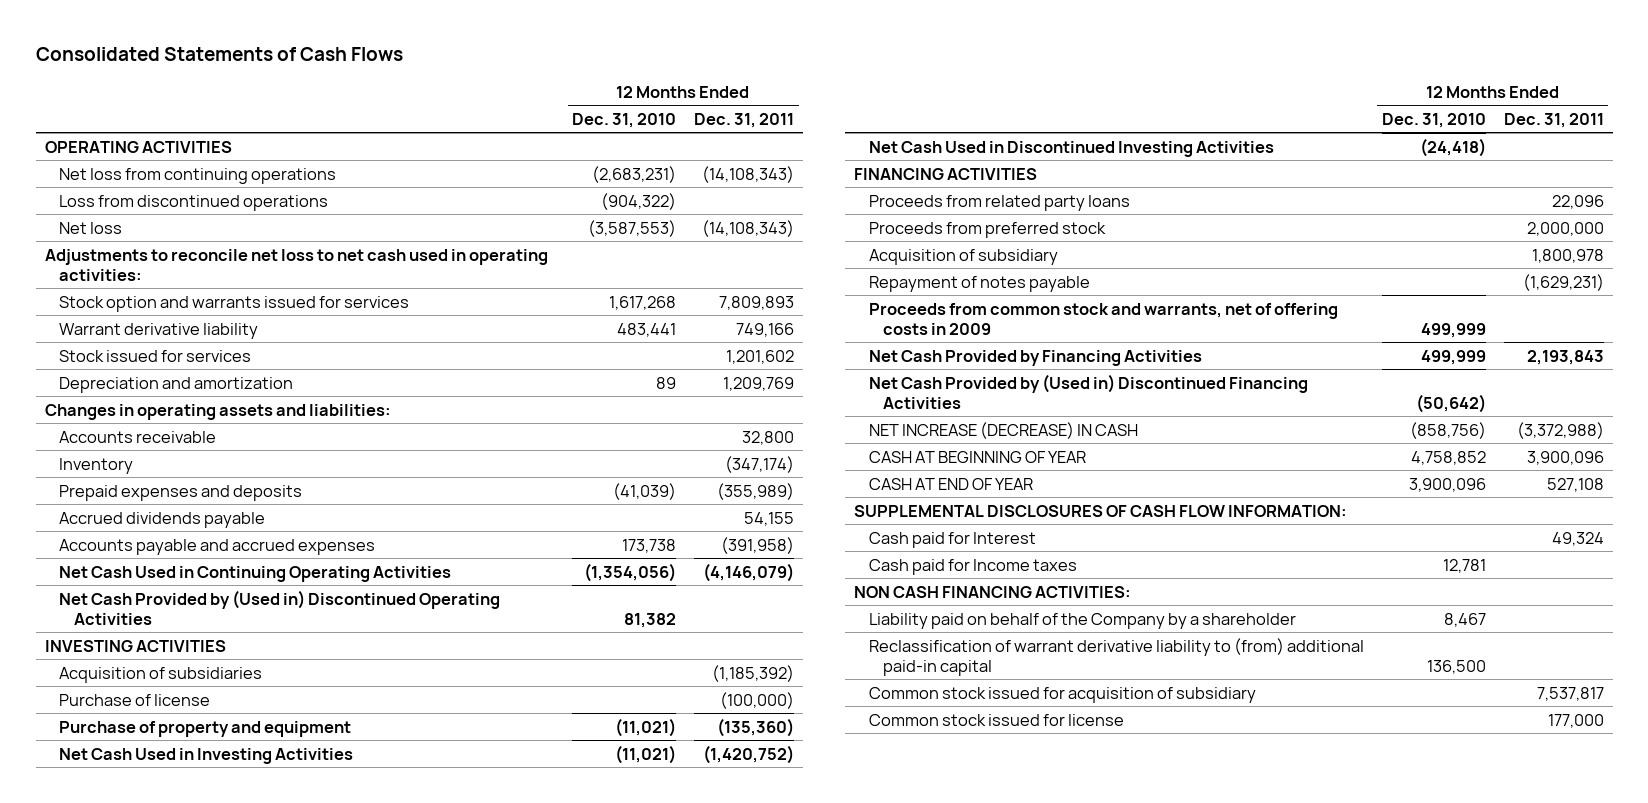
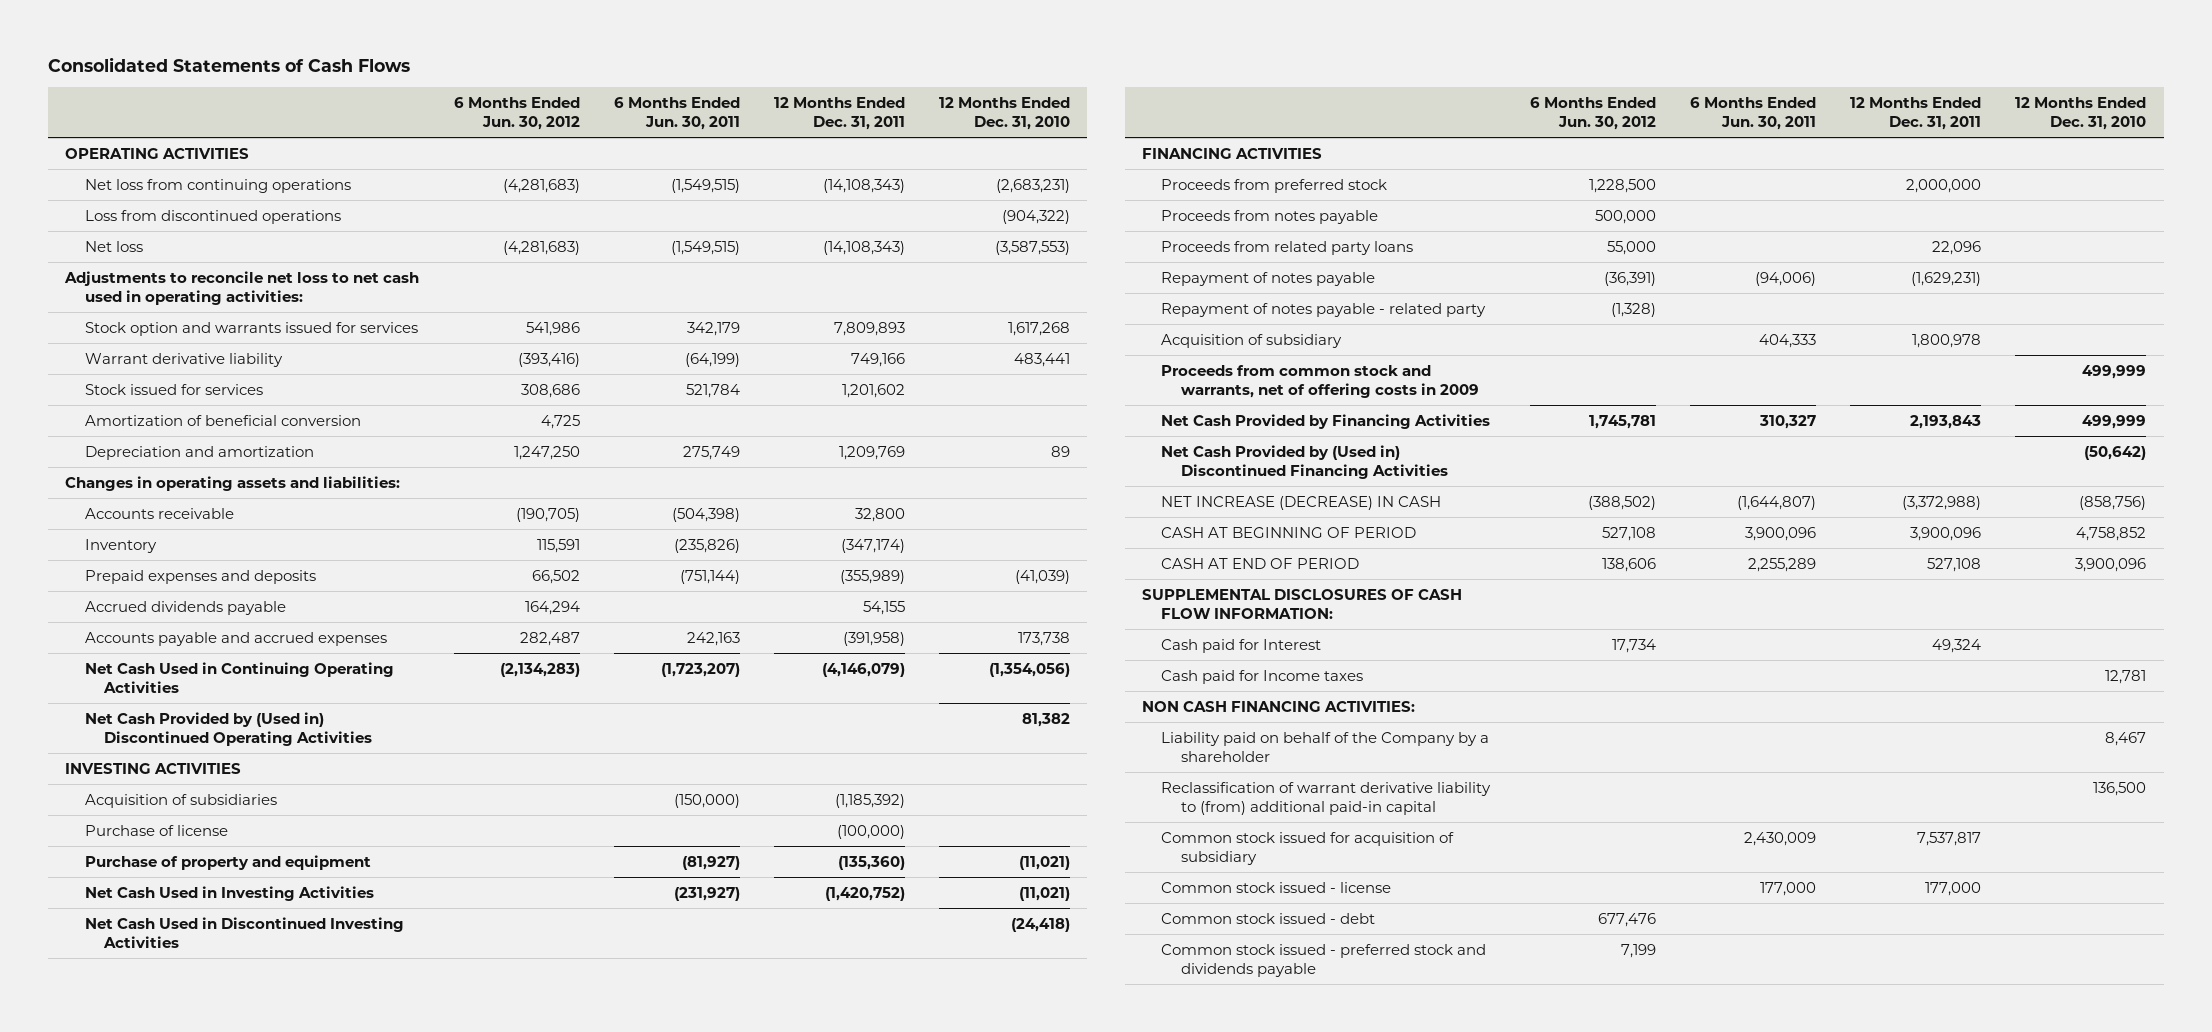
- | 12 Months Ended Dec. 31, 2010 | 12 Months Ended Dec. 31, 2011
+ | 6 Months Ended Jun. 30, 2012 | 6 Months Ended Jun. 30, 2011 | 12 Months Ended Dec. 31, 2011 | 12 Months Ended Dec. 31, 2010
+ Amortization of beneficial conversion | 4,725 | | |
+ Proceeds from notes payable | 500,000 | | |
moved down: Proceeds from related party loans | 55,000 | | 22,096 |
+ Repayment of notes payable - related party | (1,328) | | |
moved down: Acquisition of subsidiary | | 404,333 | 1,800,978 |
- CASH AT BEGINNING OF YEAR | 4,758,852 | 3,900,096
- CASH AT END OF YEAR | 3,900,096 | 527,108
+ CASH AT BEGINNING OF PERIOD | 527,108 | 3,900,096 | 3,900,096 | 4,758,852
+ CASH AT END OF PERIOD | 138,606 | 2,255,289 | 527,108 | 3,900,096
- Common stock issued for license | | 177,000
+ Common stock issued - license | | 177,000 | 177,000 |
+ Common stock issued - debt | 677,476 | | |
+ Common stock issued - preferred stock and dividends payable | 7,199 | | |

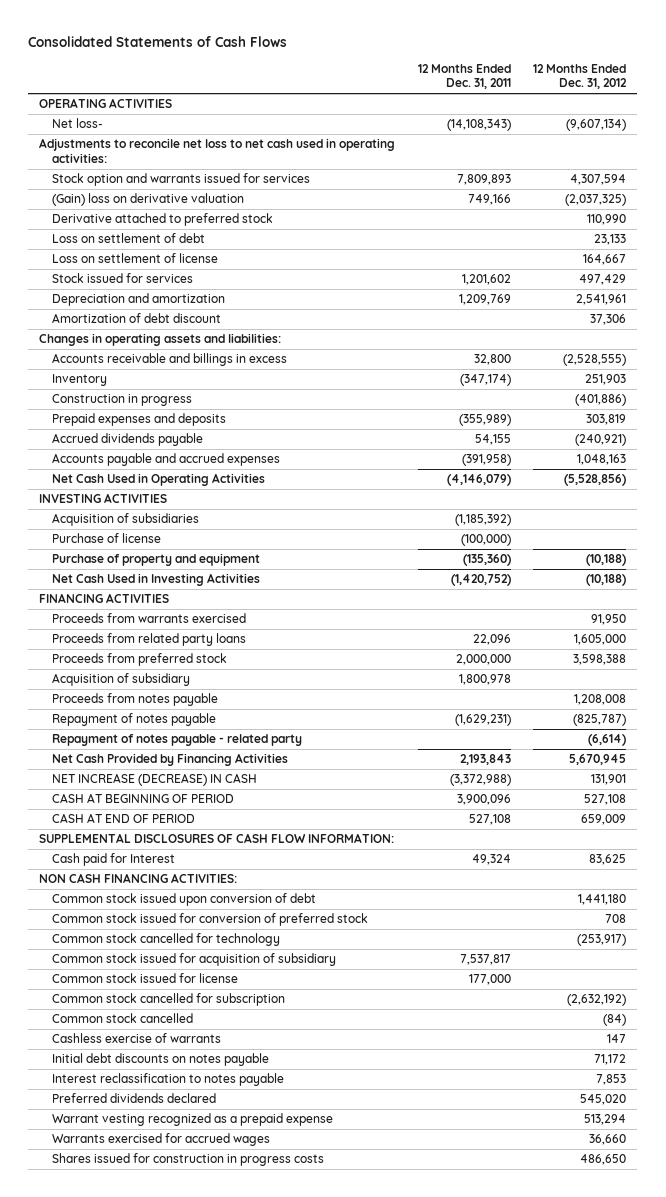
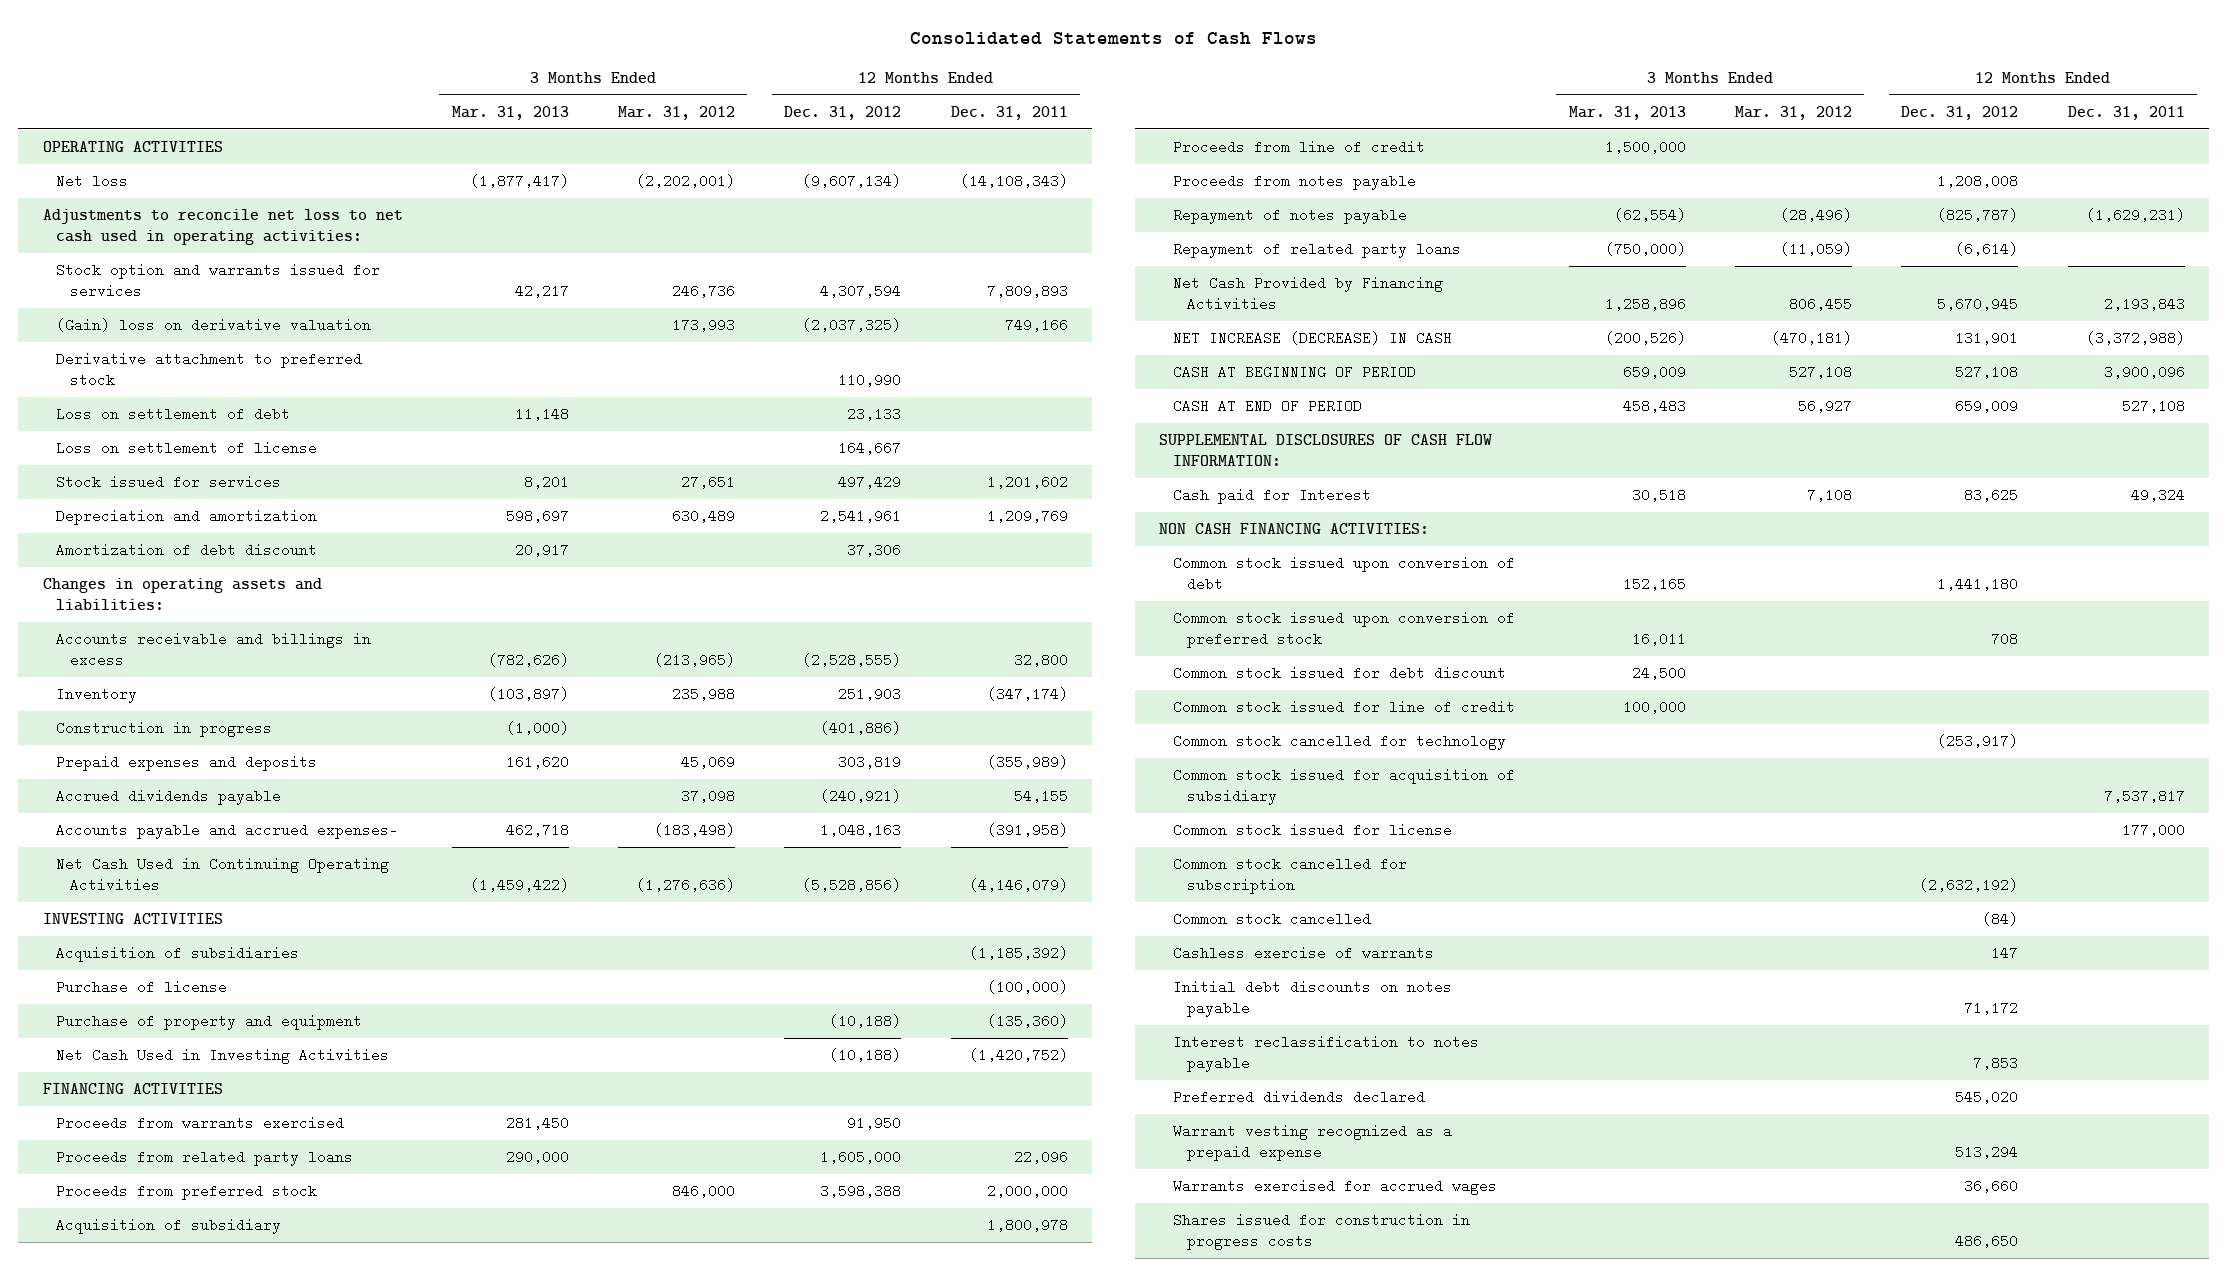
- | 12 Months Ended Dec. 31, 2011 | 12 Months Ended Dec. 31, 2012
+ | 3 Months Ended Mar. 31, 2013 | 3 Months Ended Mar. 31, 2012 | 12 Months Ended Dec. 31, 2012 | 12 Months Ended Dec. 31, 2011
- Net loss- | (14,108,343) | (9,607,134)
+ Net loss | (1,877,417) | (2,202,001) | (9,607,134) | (14,108,343)
- Derivative attached to preferred stock | | 110,990
+ Derivative attachment to preferred stock | | | 110,990 |
- Accounts payable and accrued expenses | (391,958) | 1,048,163
- Net Cash Used in Operating Activities | (4,146,079) | (5,528,856)
+ Accounts payable and accrued expenses- | 462,718 | (183,498) | 1,048,163 | (391,958)
+ Net Cash Used in Continuing Operating Activities | (1,459,422) | (1,276,636) | (5,528,856) | (4,146,079)
+ Proceeds from line of credit | 1,500,000 | | |
- Repayment of notes payable - related party | | (6,614)
+ Repayment of related party loans | (750,000) | (11,059) | (6,614) |
- Common stock issued for conversion of preferred stock | | 708
+ Common stock issued upon conversion of preferred stock | 16,011 | | 708 |
+ Common stock issued for debt discount | 24,500 | | |
+ Common stock issued for line of credit | 100,000 | | |

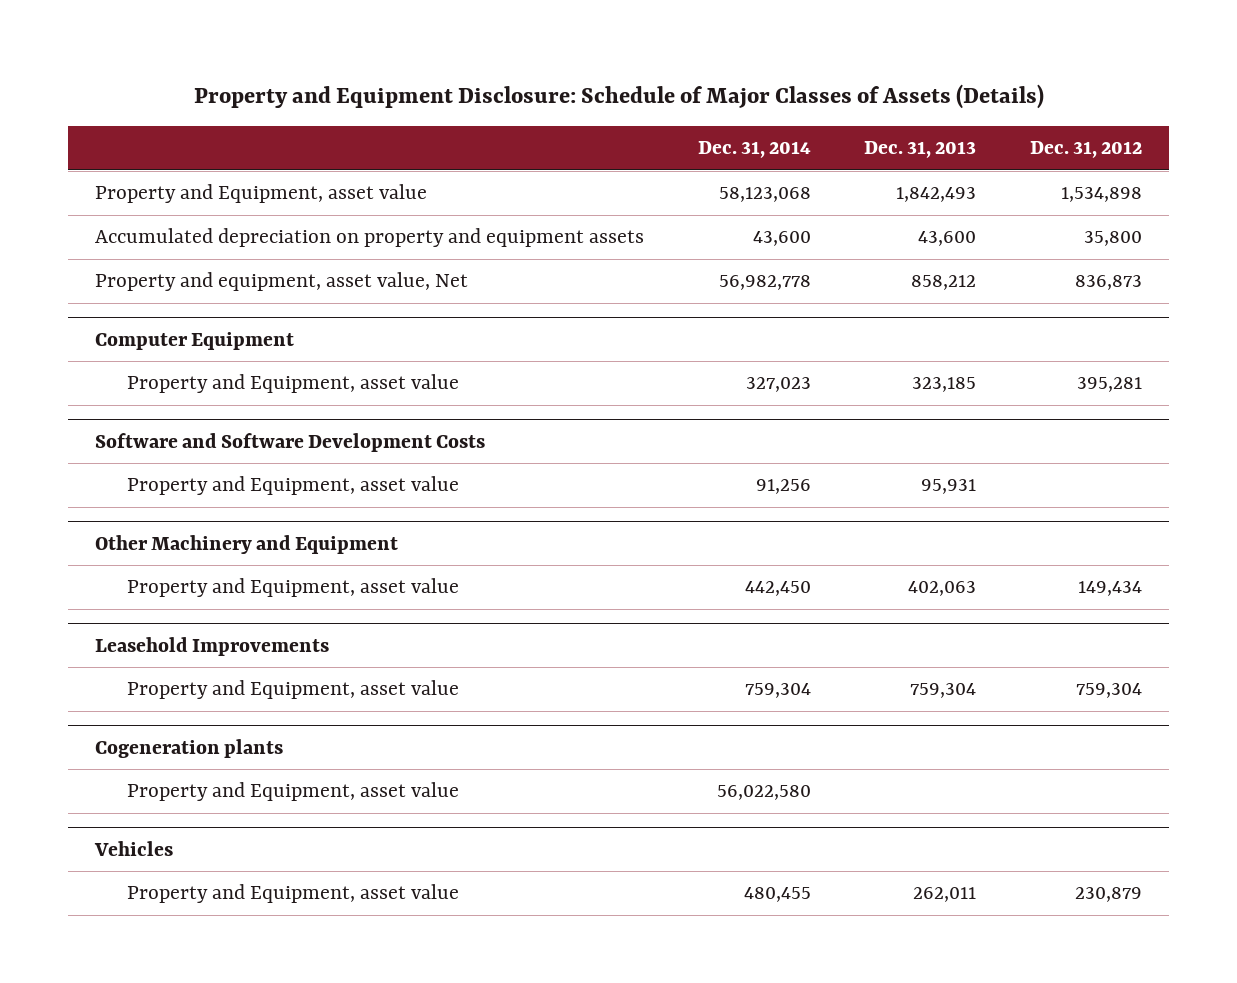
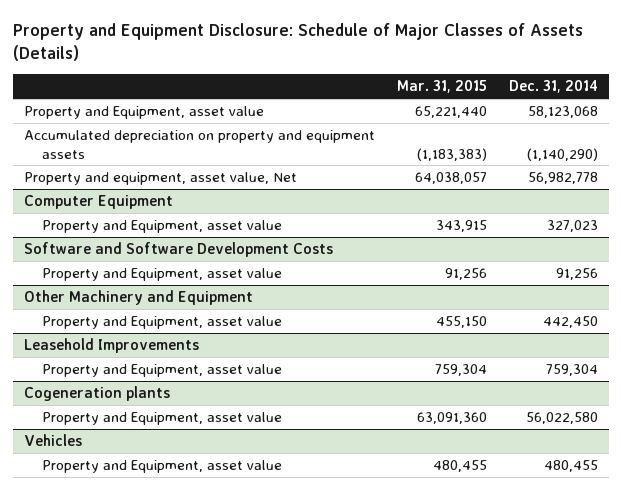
- | Dec. 31, 2014 | Dec. 31, 2013 | Dec. 31, 2012
+ | Mar. 31, 2015 | Dec. 31, 2014
- Accumulated depreciation on property and equipment assets | 43,600 | 43,600 | 35,800
+ Accumulated depreciation on property and equipment assets | (1,183,383) | (1,140,290)

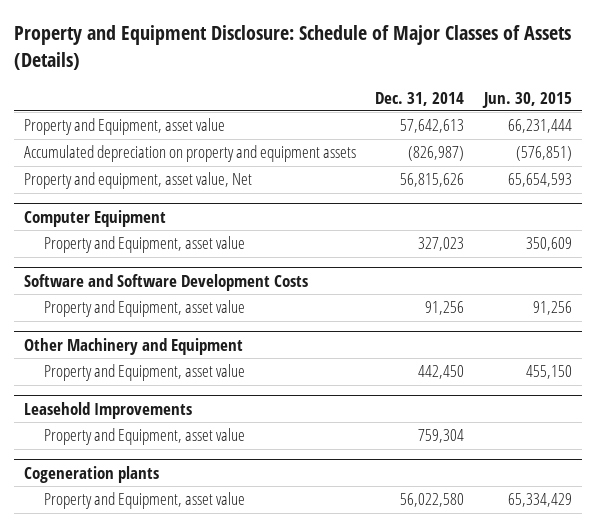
- | Mar. 31, 2015 | Dec. 31, 2014
+ | Dec. 31, 2014 | Jun. 30, 2015
- Property and Equipment, asset value | 65,221,440 | 58,123,068
- Accumulated depreciation on property and equipment assets | (1,183,383) | (1,140,290)
- Property and equipment, asset value, Net | 64,038,057 | 56,982,778
+ Property and Equipment, asset value | 57,642,613 | 66,231,444
+ Accumulated depreciation on property and equipment assets | (826,987) | (576,851)
+ Property and equipment, asset value, Net | 56,815,626 | 65,654,593
- Vehicles
- Property and Equipment, asset value | 480,455 | 480,455

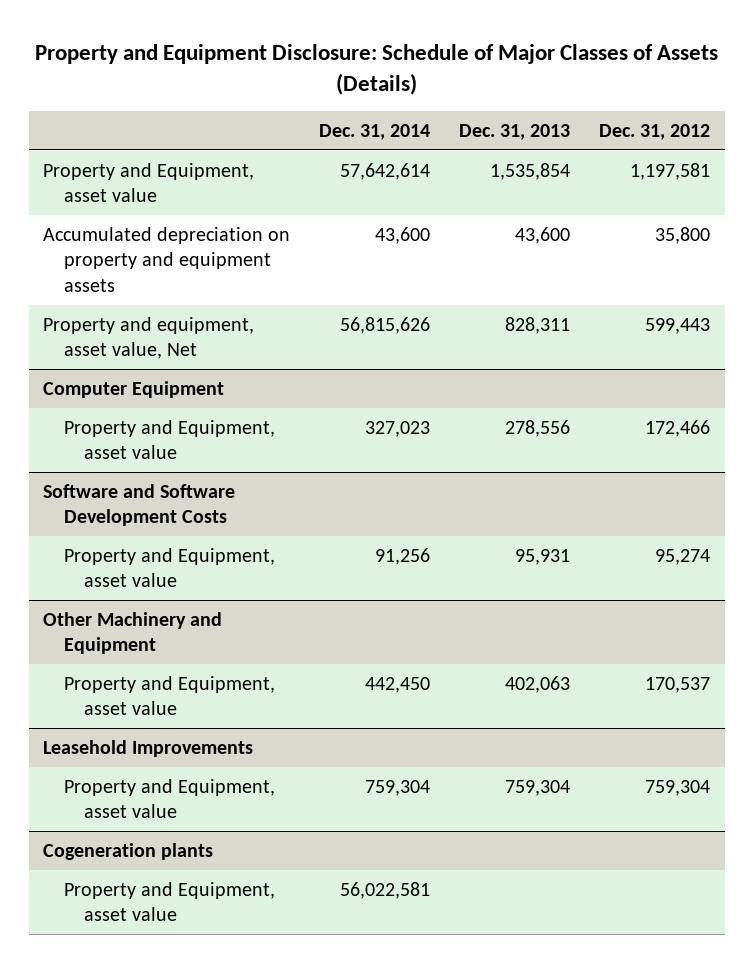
- | Dec. 31, 2014 | Jun. 30, 2015
+ | Dec. 31, 2014 | Dec. 31, 2013 | Dec. 31, 2012
- Property and Equipment, asset value | 57,642,613 | 66,231,444
- Accumulated depreciation on property and equipment assets | (826,987) | (576,851)
+ Property and Equipment, asset value | 57,642,614 | 1,535,854 | 1,197,581
+ Accumulated depreciation on property and equipment assets | 43,600 | 43,600 | 35,800
@ Cogeneration plants
- Property and Equipment, asset value | 56,022,580 | 65,334,429
+ Property and Equipment, asset value | 56,022,581 | |

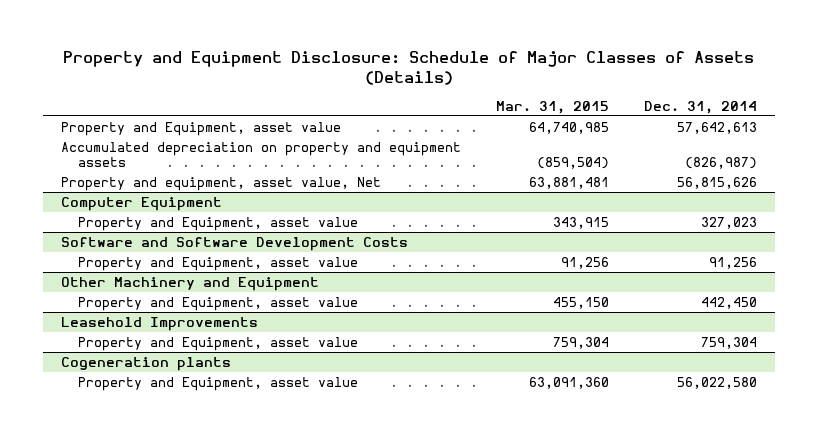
- | Dec. 31, 2014 | Dec. 31, 2013 | Dec. 31, 2012
+ | Mar. 31, 2015 | Dec. 31, 2014
- Property and Equipment, asset value | 57,642,614 | 1,535,854 | 1,197,581
- Accumulated depreciation on property and equipment assets | 43,600 | 43,600 | 35,800
+ Property and Equipment, asset value | 64,740,985 | 57,642,613
+ Accumulated depreciation on property and equipment assets | (859,504) | (826,987)
@ Cogeneration plants
- Property and Equipment, asset value | 56,022,581 | |
+ Property and Equipment, asset value | 63,091,360 | 56,022,580

